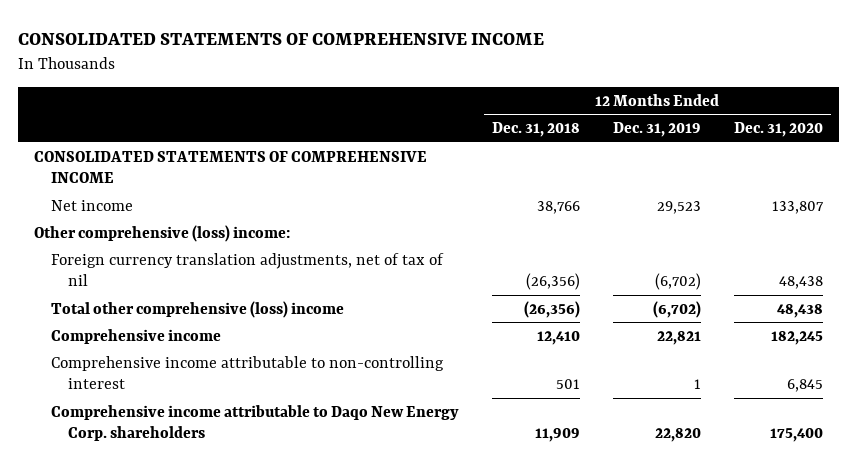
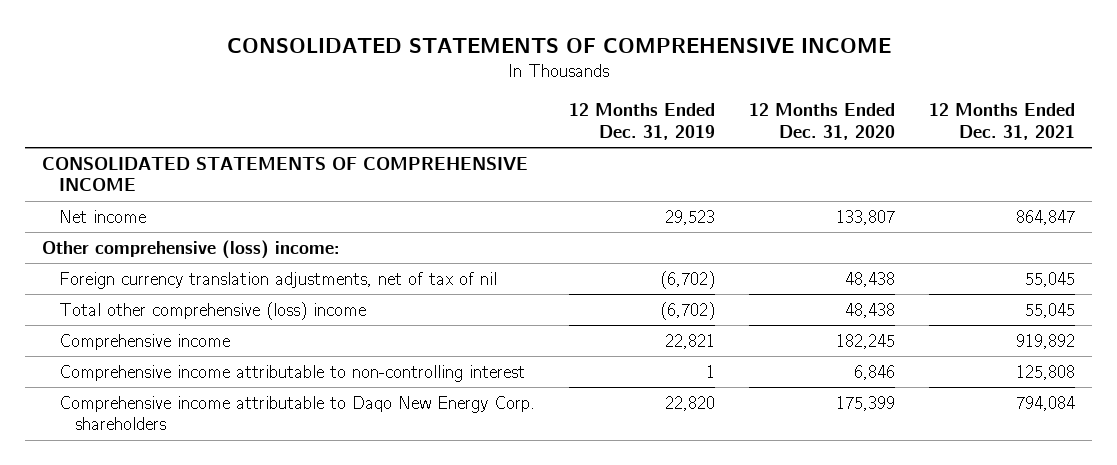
- | 12 Months Ended Dec. 31, 2018 | 12 Months Ended Dec. 31, 2019 | 12 Months Ended Dec. 31, 2020
+ | 12 Months Ended Dec. 31, 2019 | 12 Months Ended Dec. 31, 2020 | 12 Months Ended Dec. 31, 2021
- Comprehensive income attributable to non-controlling interest | 501 | 1 | 6,845
- Comprehensive income attributable to Daqo New Energy Corp. shareholders | 11,909 | 22,820 | 175,400
+ Comprehensive income attributable to non-controlling interest | 1 | 6,846 | 125,808
+ Comprehensive income attributable to Daqo New Energy Corp. shareholders | 22,820 | 175,399 | 794,084

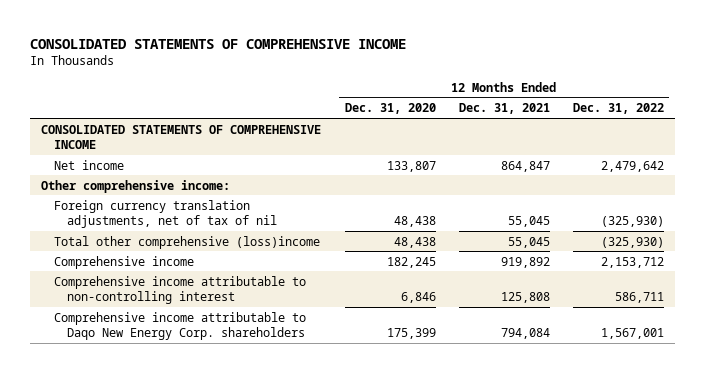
- | 12 Months Ended Dec. 31, 2019 | 12 Months Ended Dec. 31, 2020 | 12 Months Ended Dec. 31, 2021
+ | 12 Months Ended Dec. 31, 2020 | 12 Months Ended Dec. 31, 2021 | 12 Months Ended Dec. 31, 2022
- Other comprehensive (loss) income:
+ Other comprehensive income:
- Total other comprehensive (loss) income | (6,702) | 48,438 | 55,045
+ Total other comprehensive (loss)income | 48,438 | 55,045 | (325,930)

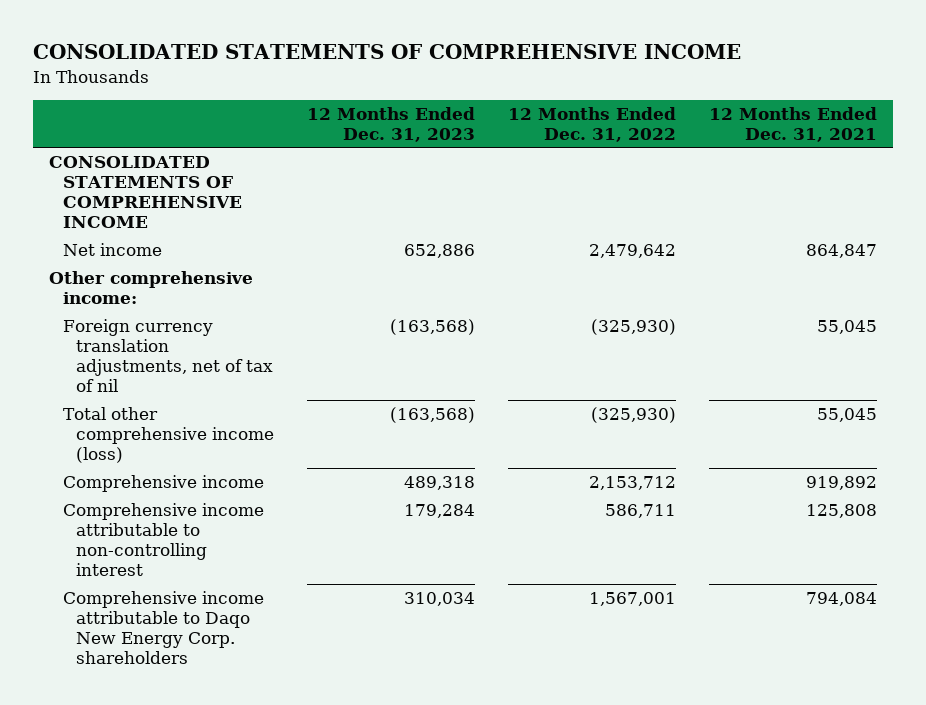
- | 12 Months Ended Dec. 31, 2020 | 12 Months Ended Dec. 31, 2021 | 12 Months Ended Dec. 31, 2022
+ | 12 Months Ended Dec. 31, 2023 | 12 Months Ended Dec. 31, 2022 | 12 Months Ended Dec. 31, 2021
- Total other comprehensive (loss)income | 48,438 | 55,045 | (325,930)
+ Total other comprehensive income (loss) | (163,568) | (325,930) | 55,045

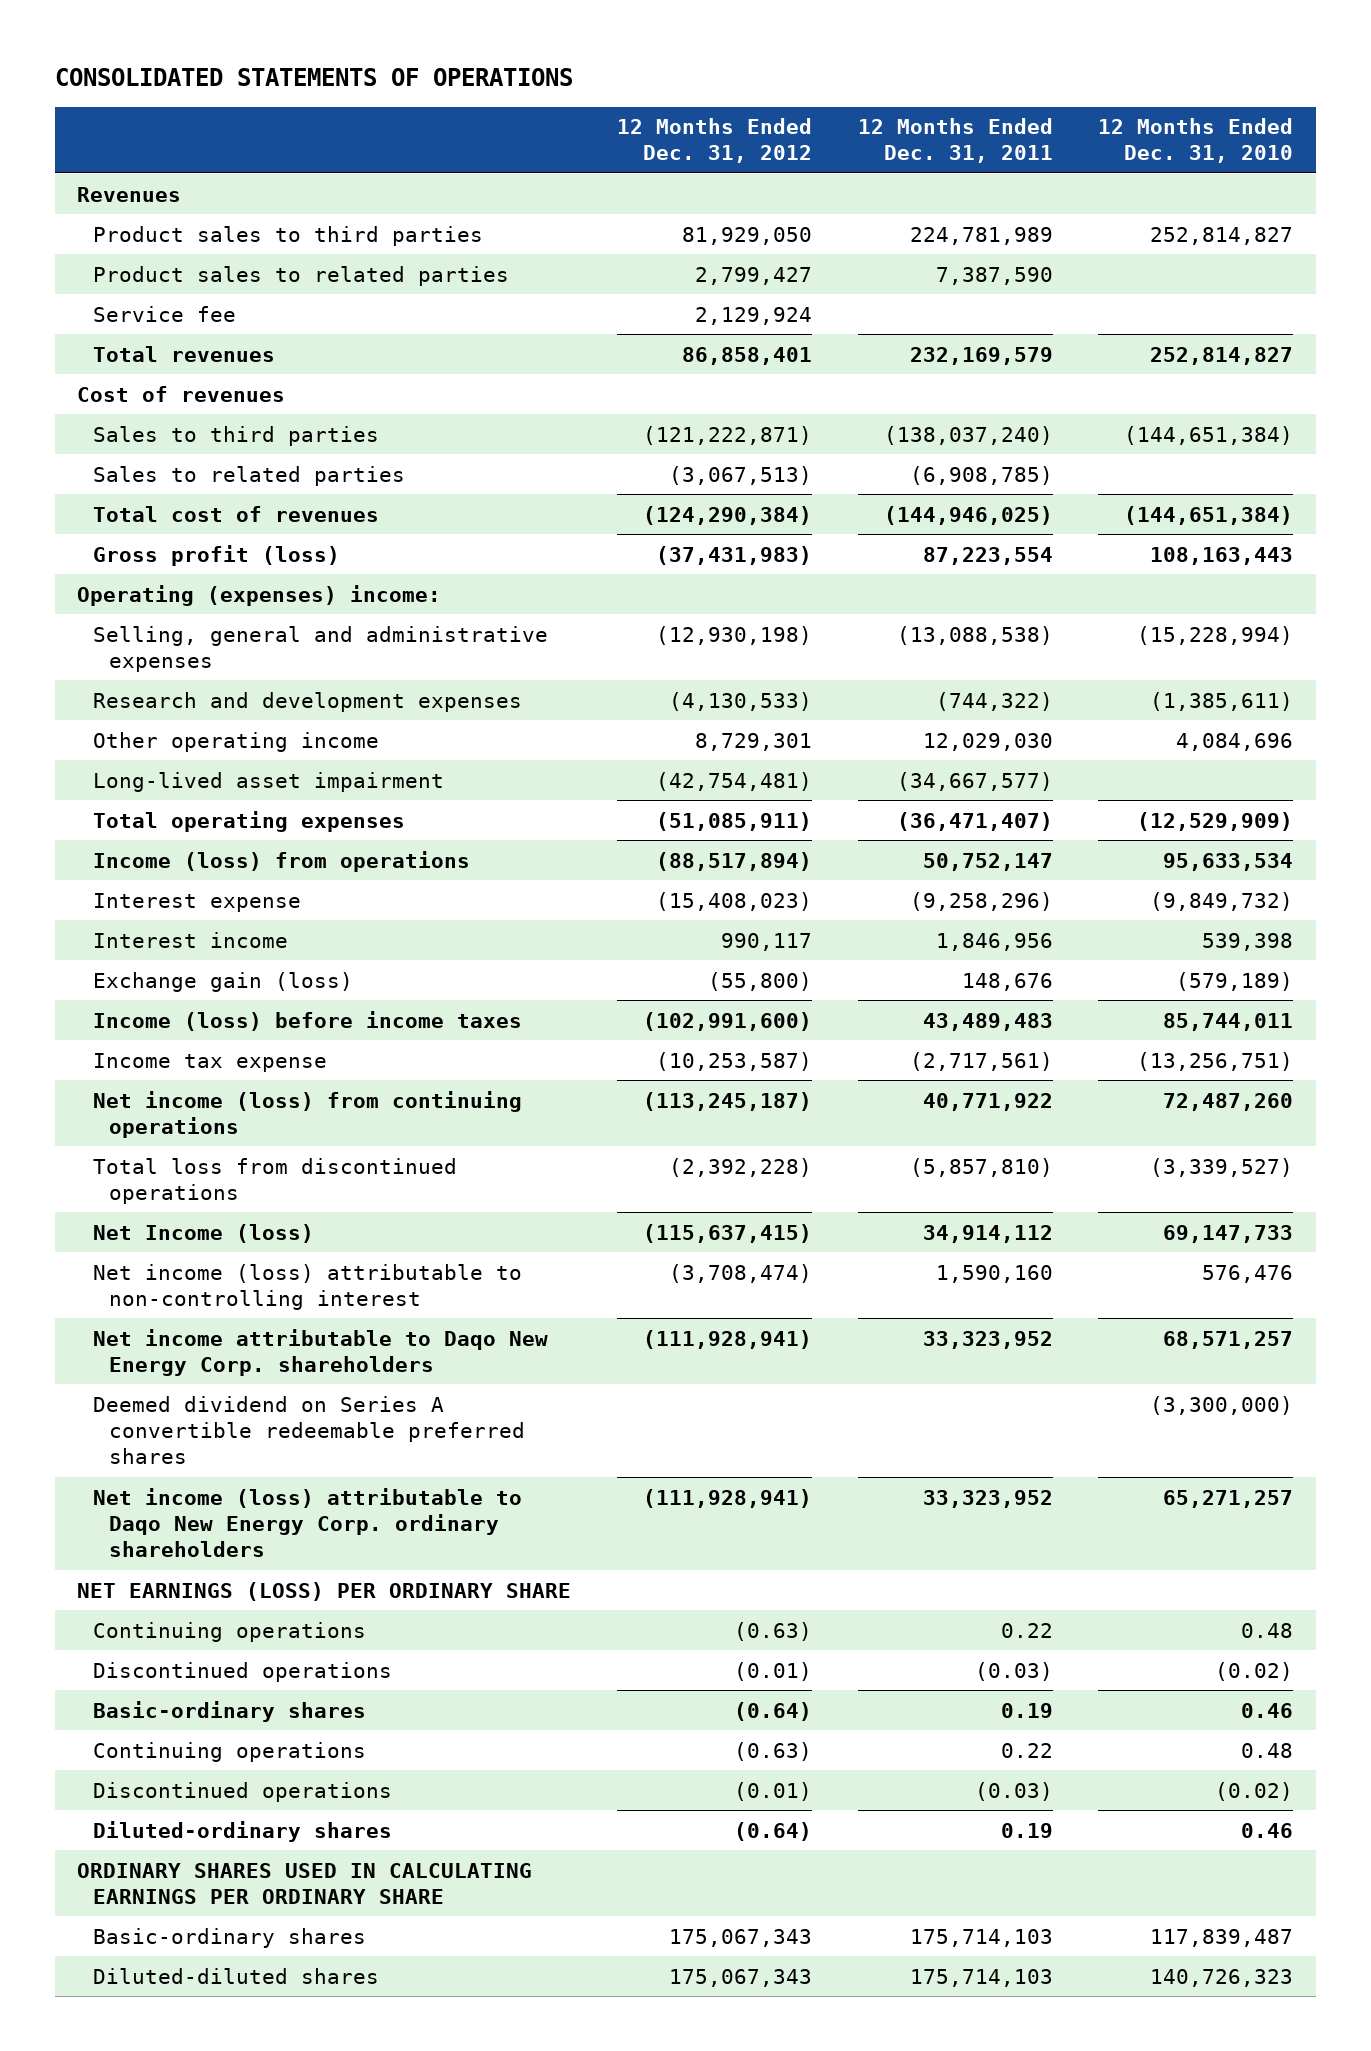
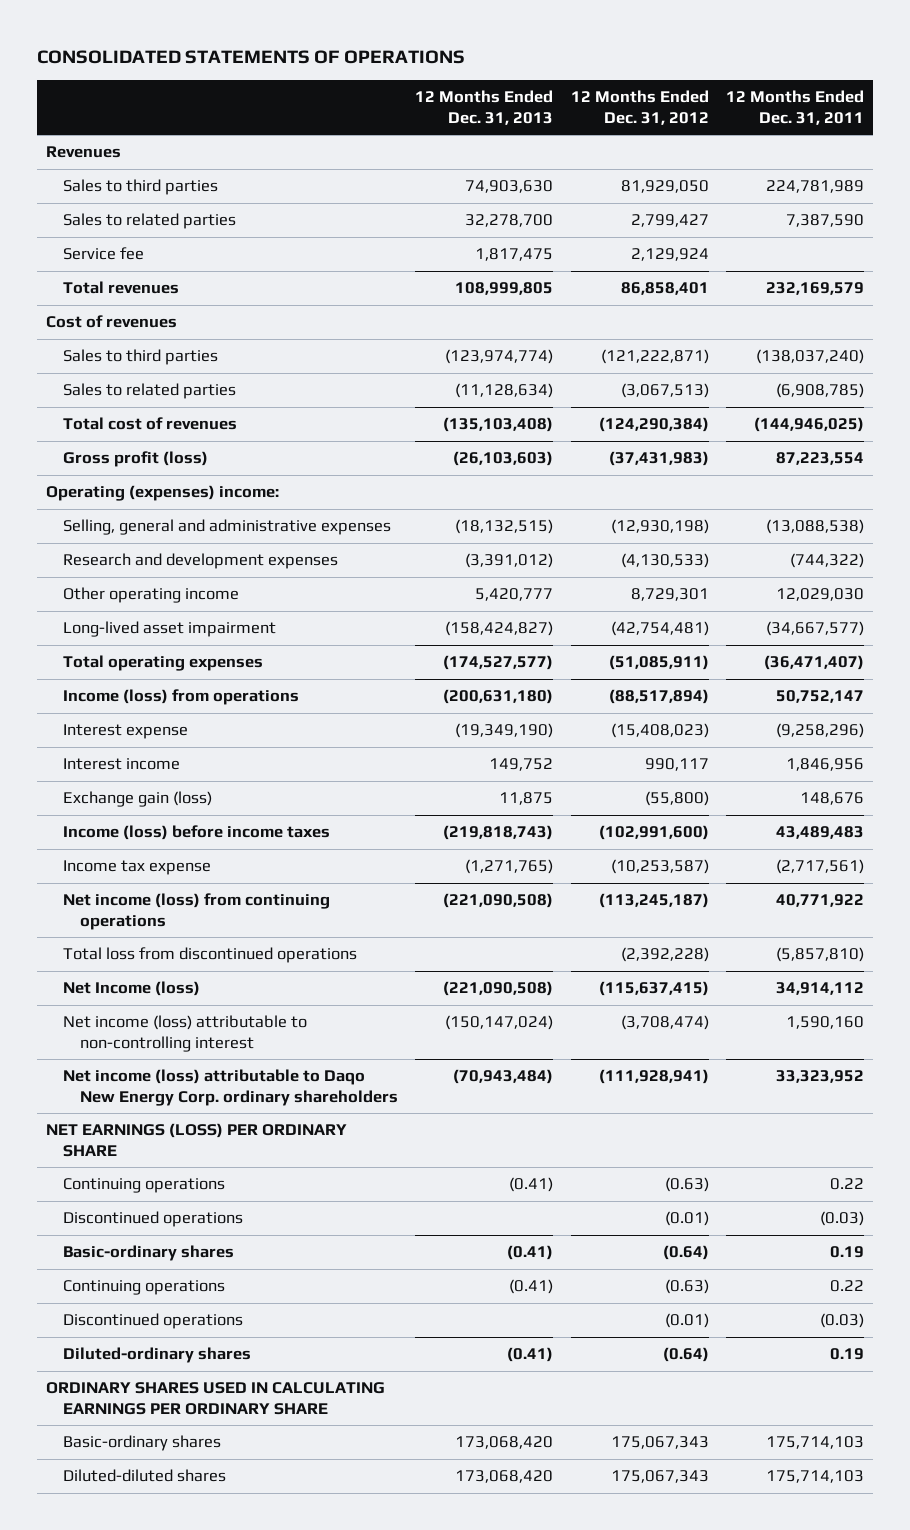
- | 12 Months Ended Dec. 31, 2012 | 12 Months Ended Dec. 31, 2011 | 12 Months Ended Dec. 31, 2010
+ | 12 Months Ended Dec. 31, 2013 | 12 Months Ended Dec. 31, 2012 | 12 Months Ended Dec. 31, 2011
- Product sales to third parties | 81,929,050 | 224,781,989 | 252,814,827
- Product sales to related parties | 2,799,427 | 7,387,590 |
+ Sales to third parties | 74,903,630 | 81,929,050 | 224,781,989
+ Sales to related parties | 32,278,700 | 2,799,427 | 7,387,590
- Net income attributable to Daqo New Energy Corp. shareholders | (111,928,941) | 33,323,952 | 68,571,257
- Deemed dividend on Series A convertible redeemable preferred shares | | | (3,300,000)

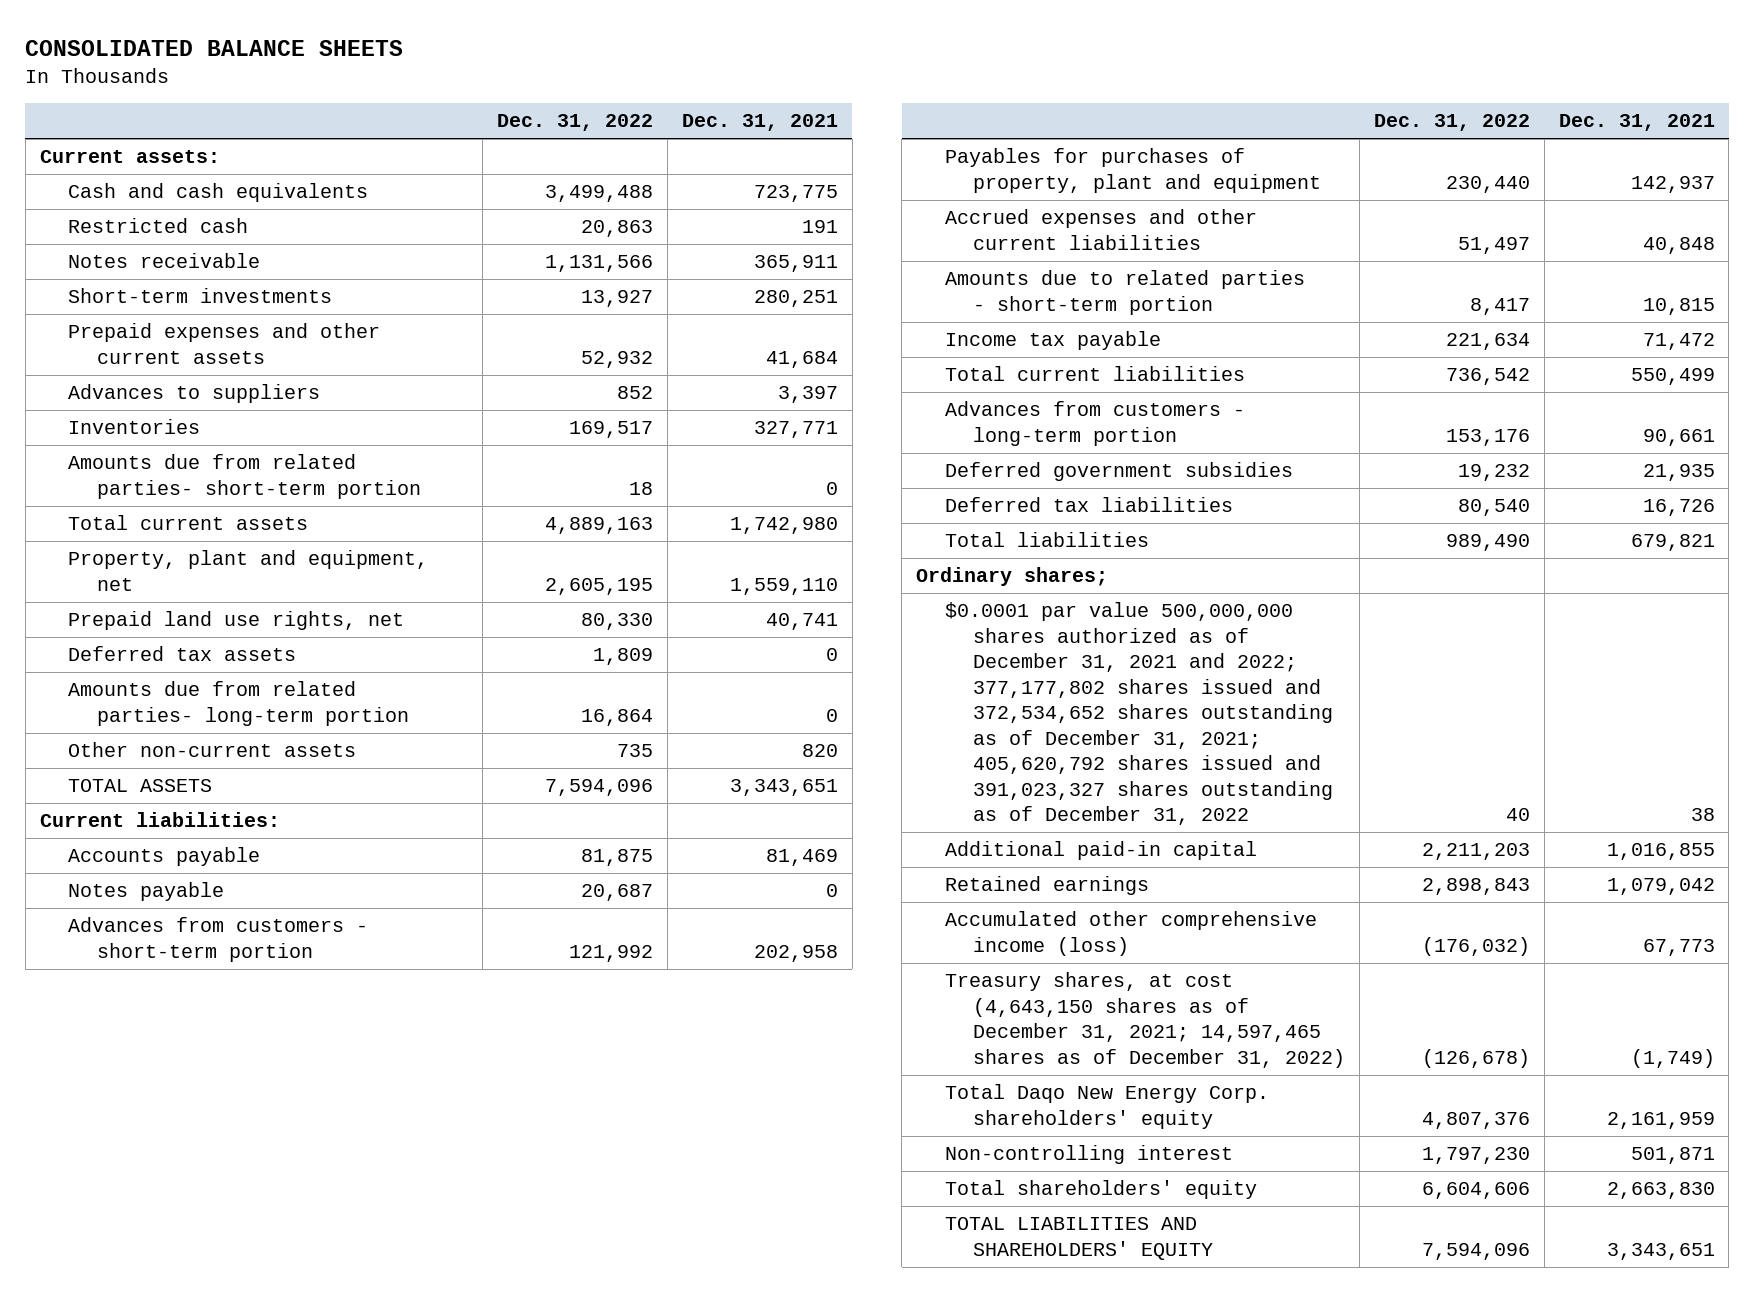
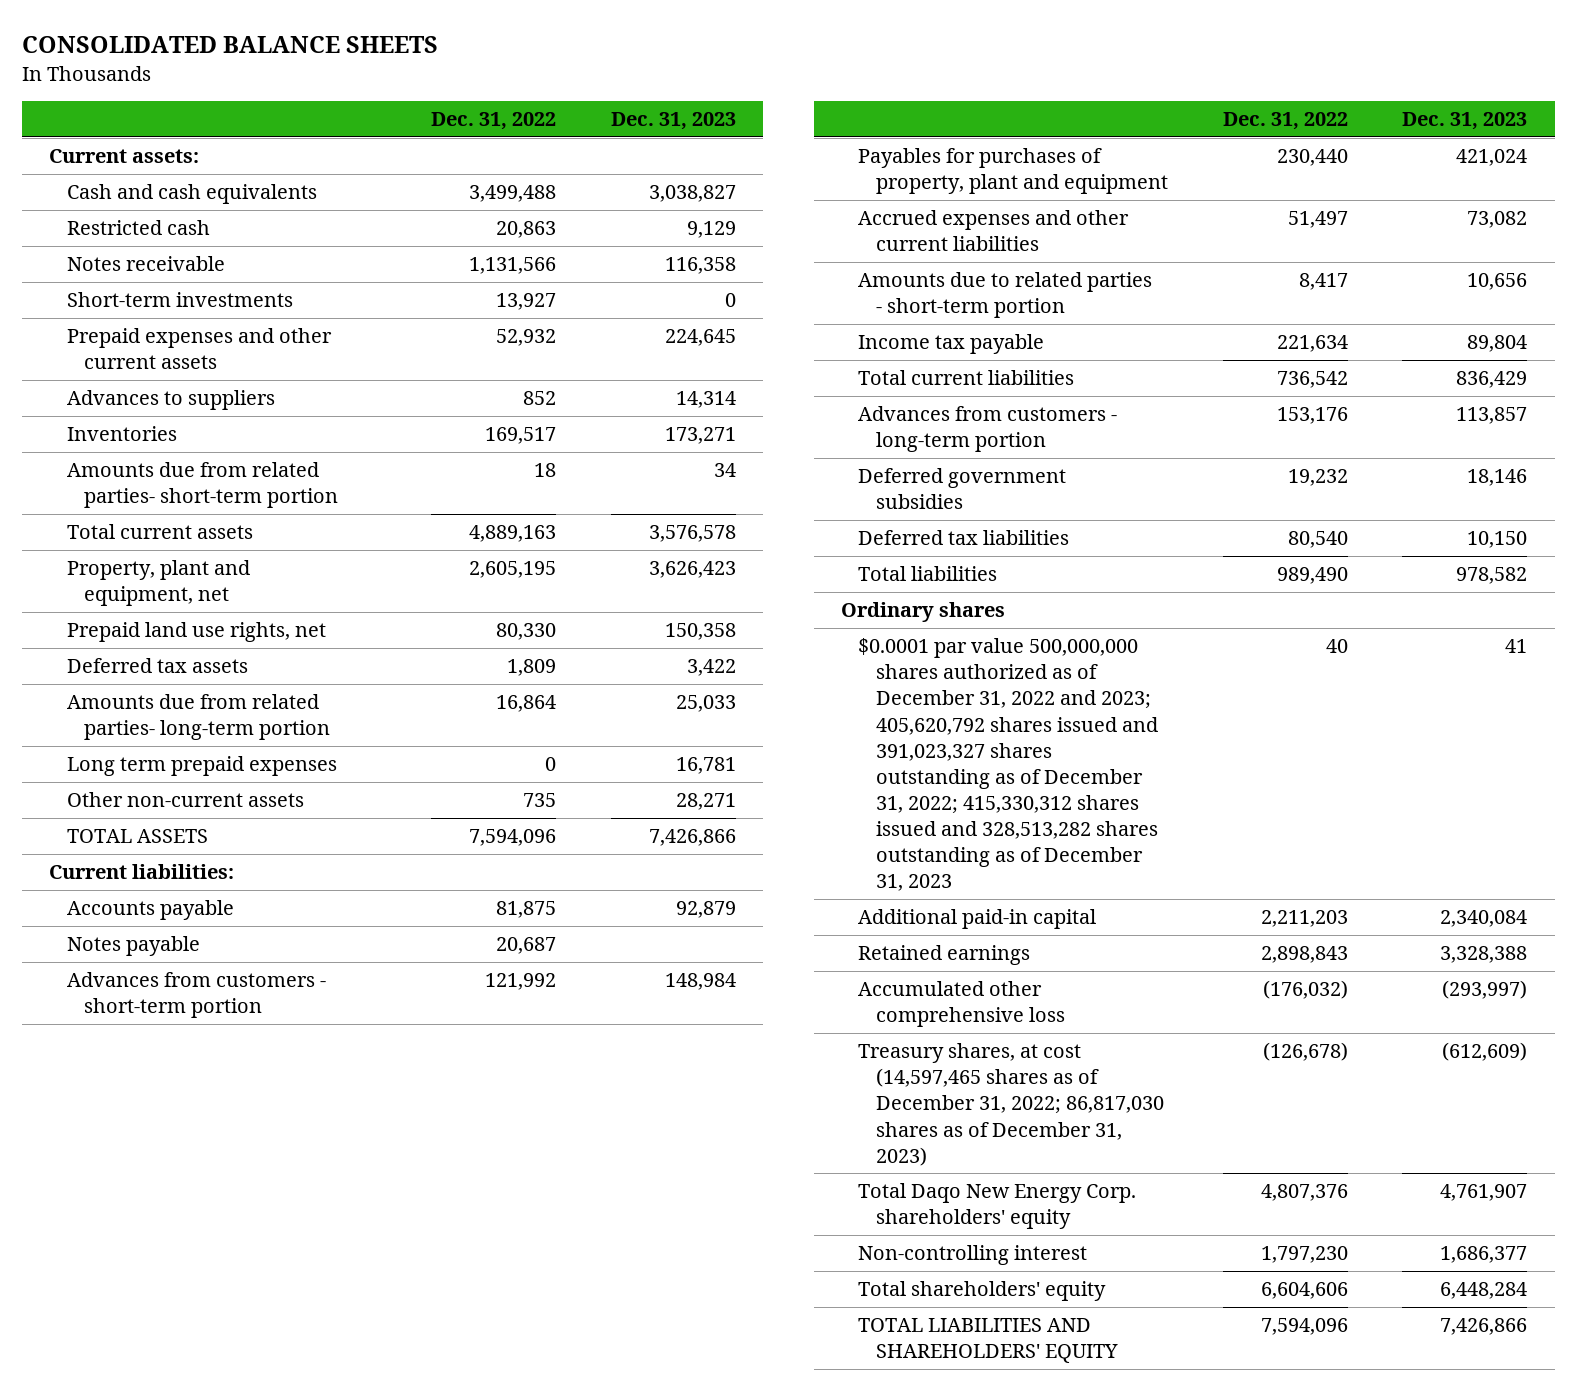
- | Dec. 31, 2022 | Dec. 31, 2021
+ | Dec. 31, 2022 | Dec. 31, 2023
+ Long term prepaid expenses | 0 | 16,781
- Ordinary shares;
- $0.0001 par value 500,000,000 shares authorized as of December 31, 2021 and 2022; 377,177,802 shares issued and 372,534,652 shares outstanding as of December 31, 2021; 405,620,792 shares issued and 391,023,327 shares outstanding as of December 31, 2022 | 40 | 38
+ Ordinary shares
+ $0.0001 par value 500,000,000 shares authorized as of December 31, 2022 and 2023; 405,620,792 shares issued and 391,023,327 shares outstanding as of December 31, 2022; 415,330,312 shares issued and 328,513,282 shares outstanding as of December 31, 2023 | 40 | 41
- Accumulated other comprehensive income (loss) | (176,032) | 67,773
- Treasury shares, at cost (4,643,150 shares as of December 31, 2021; 14,597,465 shares as of December 31, 2022) | (126,678) | (1,749)
+ Accumulated other comprehensive loss | (176,032) | (293,997)
+ Treasury shares, at cost (14,597,465 shares as of December 31, 2022; 86,817,030 shares as of December 31, 2023) | (126,678) | (612,609)

